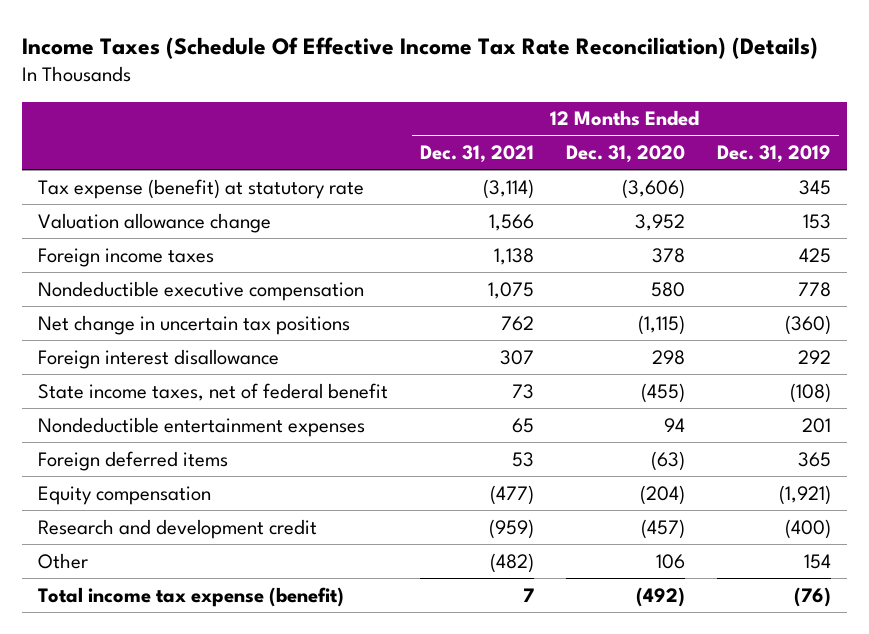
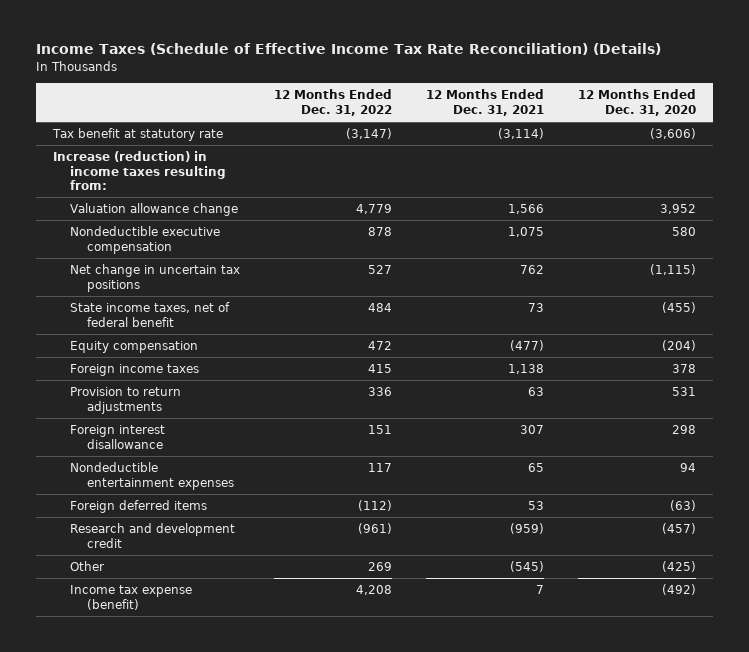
- Income Taxes (Schedule Of Effective Income Tax Rate Reconciliation) (Details)
+ Income Taxes (Schedule of Effective Income Tax Rate Reconciliation) (Details)
- | 12 Months Ended Dec. 31, 2021 | 12 Months Ended Dec. 31, 2020 | 12 Months Ended Dec. 31, 2019
+ | 12 Months Ended Dec. 31, 2022 | 12 Months Ended Dec. 31, 2021 | 12 Months Ended Dec. 31, 2020
- Tax expense (benefit) at statutory rate | (3,114) | (3,606) | 345
+ Tax benefit at statutory rate | (3,147) | (3,114) | (3,606)
+ Increase (reduction) in income taxes resulting from:
moved up: Equity compensation | 472 | (477) | (204)
moved down: Foreign income taxes | 415 | 1,138 | 378
+ Provision to return adjustments | 336 | 63 | 531
moved down: Foreign interest disallowance | 151 | 307 | 298
- Other | (482) | 106 | 154
- Total income tax expense (benefit) | 7 | (492) | (76)
+ Other | 269 | (545) | (425)
+ Income tax expense (benefit) | 4,208 | 7 | (492)

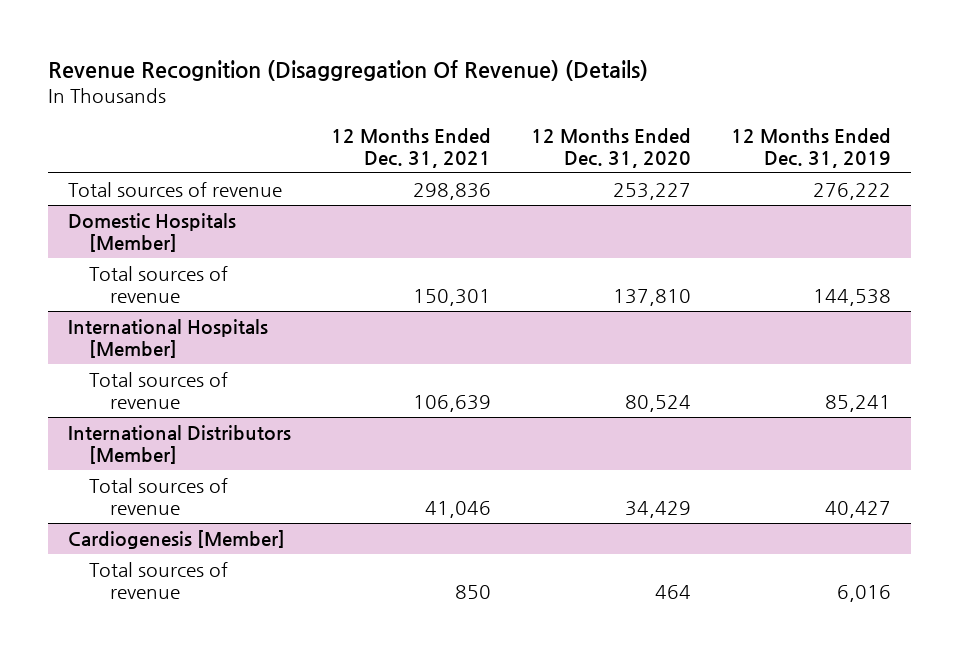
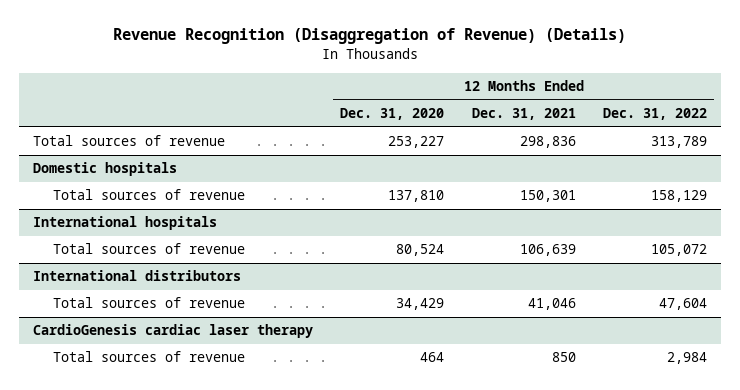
- Revenue Recognition (Disaggregation Of Revenue) (Details)
+ Revenue Recognition (Disaggregation of Revenue) (Details)
- | 12 Months Ended Dec. 31, 2021 | 12 Months Ended Dec. 31, 2020 | 12 Months Ended Dec. 31, 2019
+ | 12 Months Ended Dec. 31, 2020 | 12 Months Ended Dec. 31, 2021 | 12 Months Ended Dec. 31, 2022
- Domestic Hospitals [Member]
+ Domestic hospitals
- International Hospitals [Member]
+ International hospitals
- International Distributors [Member]
+ International distributors
- Cardiogenesis [Member]
+ CardioGenesis cardiac laser therapy

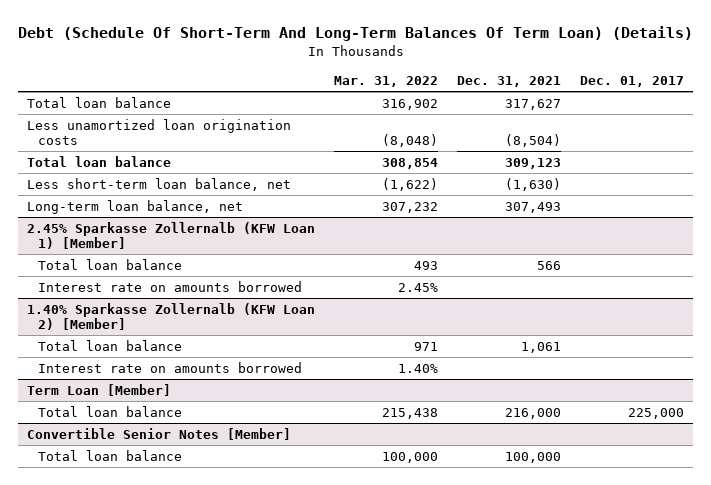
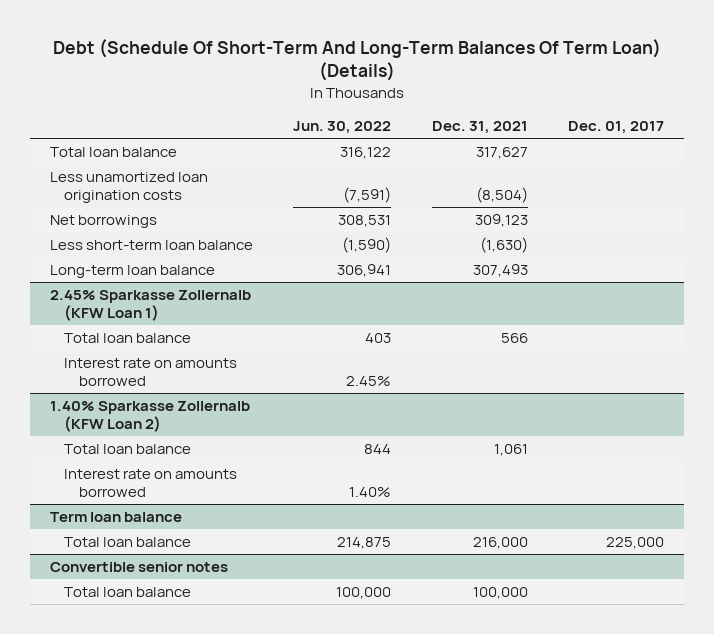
- | Mar. 31, 2022 | Dec. 31, 2021 | Dec. 01, 2017
+ | Jun. 30, 2022 | Dec. 31, 2021 | Dec. 01, 2017
- Total loan balance | 308,854 | 309,123 |
- Less short-term loan balance, net | (1,622) | (1,630) |
- Long-term loan balance, net | 307,232 | 307,493 |
- 2.45% Sparkasse Zollernalb (KFW Loan 1) [Member]
+ Net borrowings | 308,531 | 309,123 |
+ Less short-term loan balance | (1,590) | (1,630) |
+ Long-term loan balance | 306,941 | 307,493 |
+ 2.45% Sparkasse Zollernalb (KFW Loan 1)
- 1.40% Sparkasse Zollernalb (KFW Loan 2) [Member]
+ 1.40% Sparkasse Zollernalb (KFW Loan 2)
- Term Loan [Member]
+ Term loan balance
- Convertible Senior Notes [Member]
+ Convertible senior notes

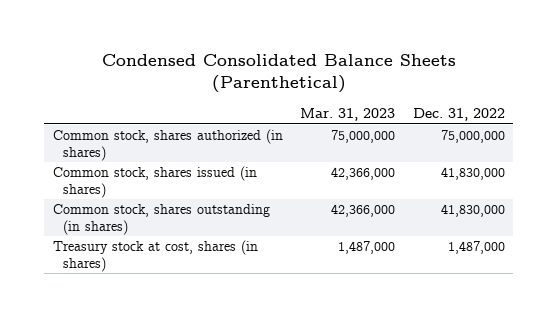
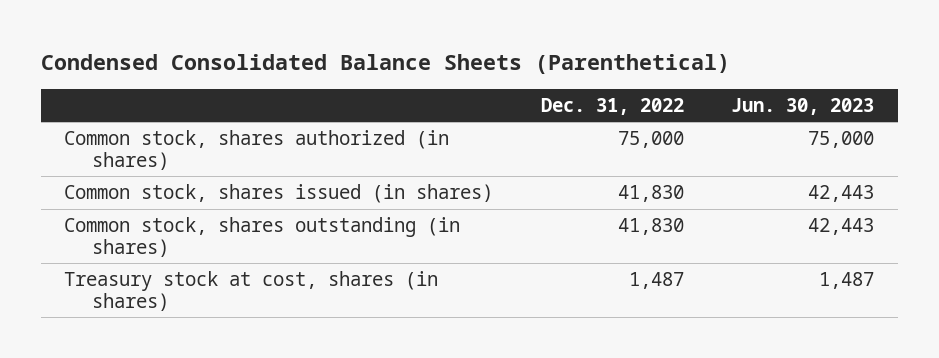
- | Mar. 31, 2023 | Dec. 31, 2022
+ | Dec. 31, 2022 | Jun. 30, 2023
- Common stock, shares authorized (in shares) | 75,000,000 | 75,000,000
- Common stock, shares issued (in shares) | 42,366,000 | 41,830,000
- Common stock, shares outstanding (in shares) | 42,366,000 | 41,830,000
- Treasury stock at cost, shares (in shares) | 1,487,000 | 1,487,000
+ Common stock, shares authorized (in shares) | 75,000 | 75,000
+ Common stock, shares issued (in shares) | 41,830 | 42,443
+ Common stock, shares outstanding (in shares) | 41,830 | 42,443
+ Treasury stock at cost, shares (in shares) | 1,487 | 1,487

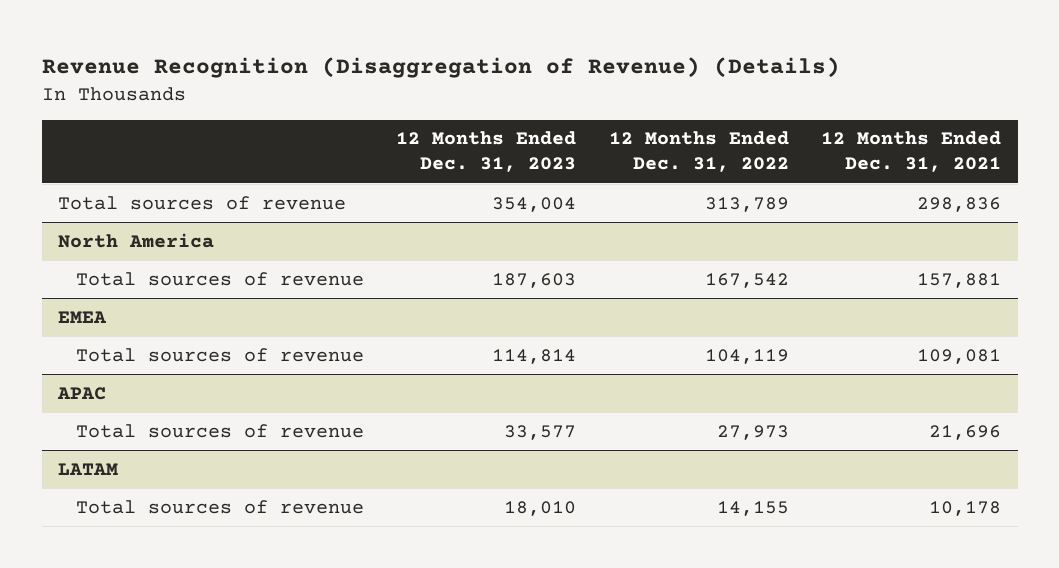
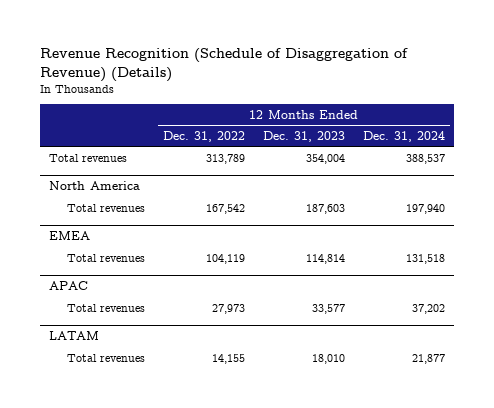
- Revenue Recognition (Disaggregation of Revenue) (Details)
+ Revenue Recognition (Schedule of Disaggregation of Revenue) (Details)
- | 12 Months Ended Dec. 31, 2023 | 12 Months Ended Dec. 31, 2022 | 12 Months Ended Dec. 31, 2021
+ | 12 Months Ended Dec. 31, 2022 | 12 Months Ended Dec. 31, 2023 | 12 Months Ended Dec. 31, 2024
- Total sources of revenue | 354,004 | 313,789 | 298,836
+ Total revenues | 313,789 | 354,004 | 388,537
@ North America
- Total sources of revenue | 187,603 | 167,542 | 157,881
+ Total revenues | 167,542 | 187,603 | 197,940
@ EMEA
- Total sources of revenue | 114,814 | 104,119 | 109,081
+ Total revenues | 104,119 | 114,814 | 131,518
@ APAC
- Total sources of revenue | 33,577 | 27,973 | 21,696
+ Total revenues | 27,973 | 33,577 | 37,202
@ LATAM
- Total sources of revenue | 18,010 | 14,155 | 10,178
+ Total revenues | 14,155 | 18,010 | 21,877

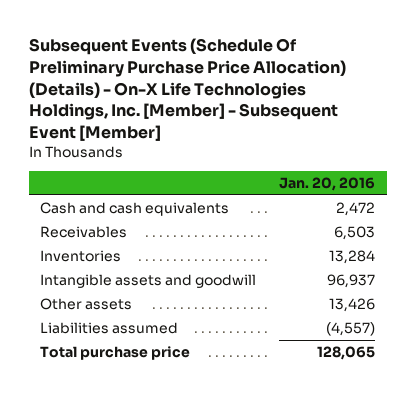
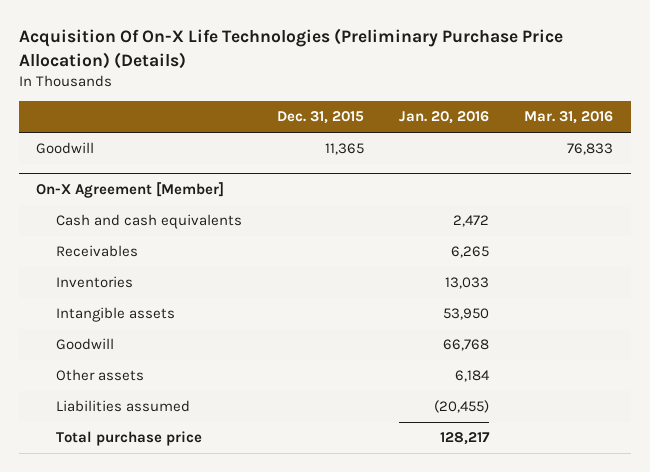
- Subsequent Events (Schedule Of Preliminary Purchase Price Allocation) (Details) - On-X Life Technologies Holdings, Inc. [Member] - Subsequent Event [Member]
+ Acquisition Of On-X Life Technologies (Preliminary Purchase Price Allocation) (Details)
- | Jan. 20, 2016
+ | Dec. 31, 2015 | Jan. 20, 2016 | Mar. 31, 2016
+ Goodwill | 11,365 | | 76,833
+ On-X Agreement [Member]
- Receivables | 6,503
- Inventories | 13,284
- Intangible assets and goodwill | 96,937
- Other assets | 13,426
- Liabilities assumed | (4,557)
- Total purchase price | 128,065
+ Receivables | | 6,265 |
+ Inventories | | 13,033 |
+ Intangible assets | | 53,950 |
+ Goodwill | | 66,768 |
+ Other assets | | 6,184 |
+ Liabilities assumed | | (20,455) |
+ Total purchase price | | 128,217 |

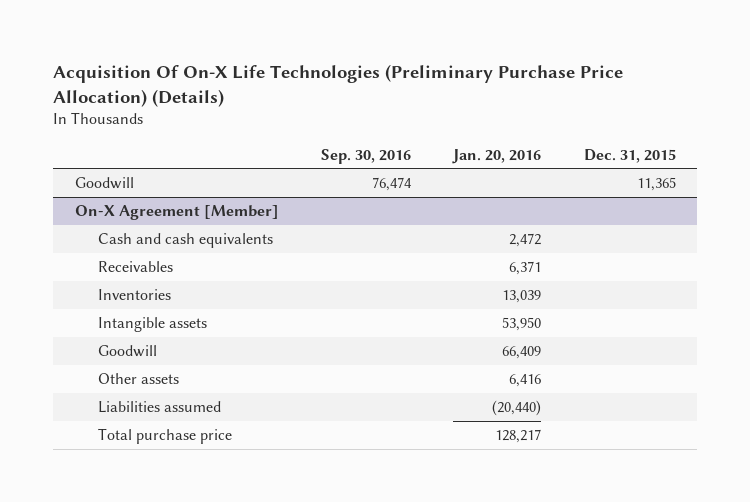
- | Dec. 31, 2015 | Jan. 20, 2016 | Mar. 31, 2016
+ | Sep. 30, 2016 | Jan. 20, 2016 | Dec. 31, 2015
@ On-X Agreement [Member]
- Receivables | | 6,265 |
- Inventories | | 13,033 |
+ Receivables | | 6,371 |
+ Inventories | | 13,039 |
- Goodwill | | 66,768 |
- Other assets | | 6,184 |
- Liabilities assumed | | (20,455) |
+ Goodwill | | 66,409 |
+ Other assets | | 6,416 |
+ Liabilities assumed | | (20,440) |

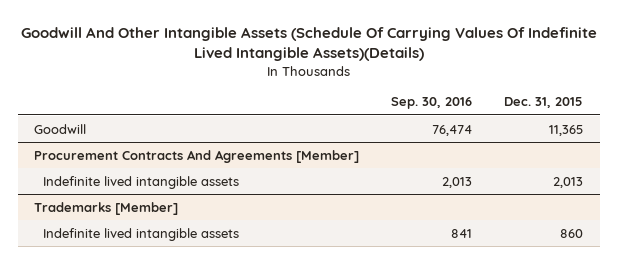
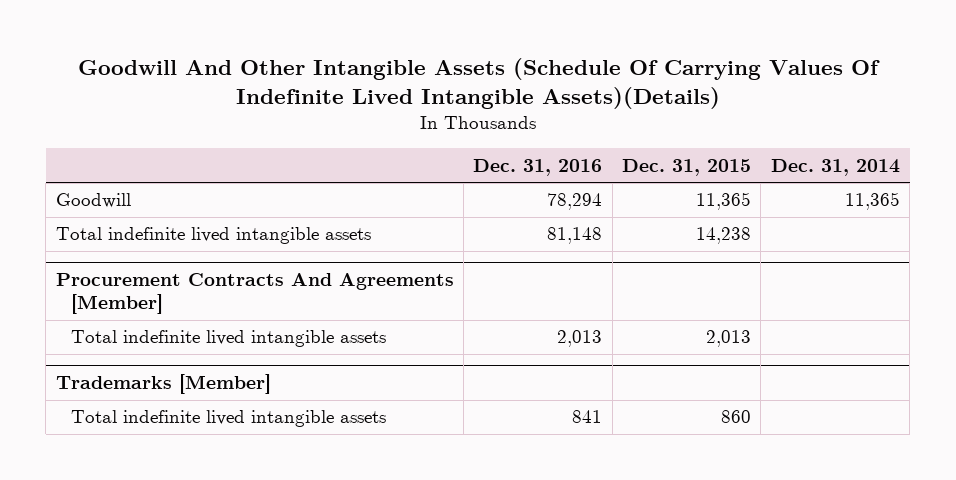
- | Sep. 30, 2016 | Dec. 31, 2015
+ | Dec. 31, 2016 | Dec. 31, 2015 | Dec. 31, 2014
+ Total indefinite lived intangible assets | 81,148 | 14,238 |
@ Procurement Contracts And Agreements [Member]
- Indefinite lived intangible assets | 2,013 | 2,013
+ Total indefinite lived intangible assets | 2,013 | 2,013 |
@ Trademarks [Member]
- Indefinite lived intangible assets | 841 | 860
+ Total indefinite lived intangible assets | 841 | 860 |

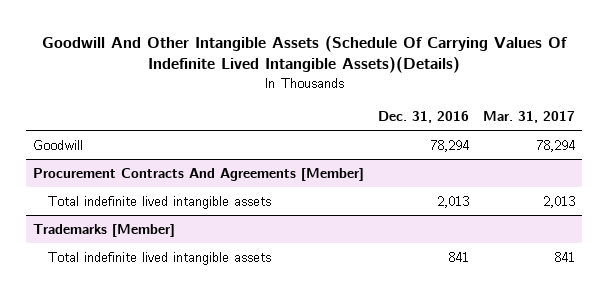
- | Dec. 31, 2016 | Dec. 31, 2015 | Dec. 31, 2014
+ | Dec. 31, 2016 | Mar. 31, 2017
- Total indefinite lived intangible assets | 81,148 | 14,238 |

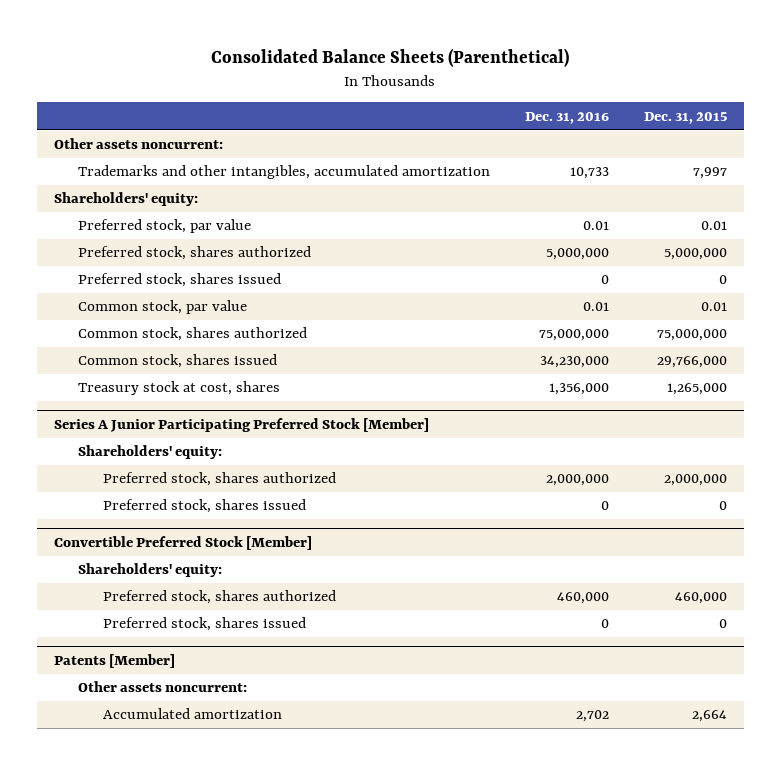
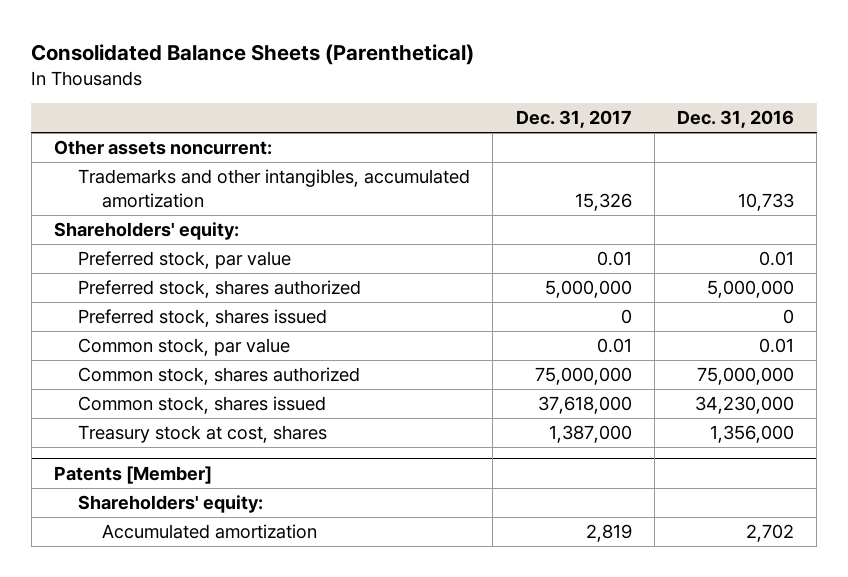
- | Dec. 31, 2016 | Dec. 31, 2015
+ | Dec. 31, 2017 | Dec. 31, 2016
- Series A Junior Participating Preferred Stock [Member]
- Shareholders' equity:
- Preferred stock, shares authorized | 2,000,000 | 2,000,000
- Preferred stock, shares issued | 0 | 0
- Convertible Preferred Stock [Member]
- Shareholders' equity:
- Preferred stock, shares authorized | 460,000 | 460,000
- Preferred stock, shares issued | 0 | 0
@ Patents [Member]
- Other assets noncurrent:
+ Shareholders' equity:

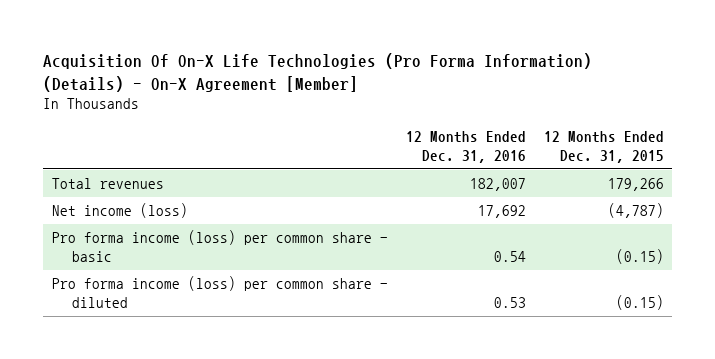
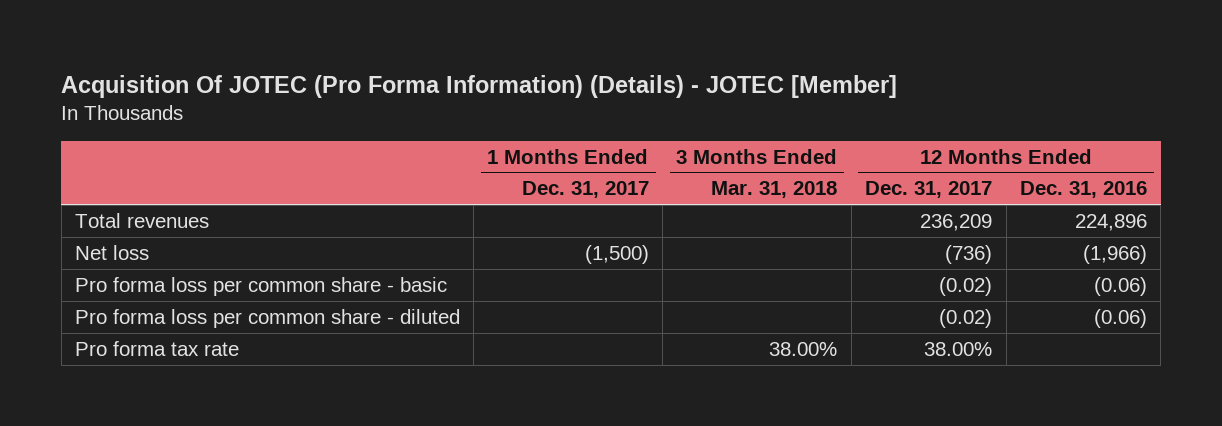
- Acquisition Of On-X Life Technologies (Pro Forma Information) (Details) - On-X Agreement [Member]
+ Acquisition Of JOTEC (Pro Forma Information) (Details) - JOTEC [Member]
- | 12 Months Ended Dec. 31, 2016 | 12 Months Ended Dec. 31, 2015
+ | 1 Months Ended Dec. 31, 2017 | 3 Months Ended Mar. 31, 2018 | 12 Months Ended Dec. 31, 2017 | 12 Months Ended Dec. 31, 2016
- Total revenues | 182,007 | 179,266
- Net income (loss) | 17,692 | (4,787)
- Pro forma income (loss) per common share - basic | 0.54 | (0.15)
- Pro forma income (loss) per common share - diluted | 0.53 | (0.15)
+ Total revenues | | | 236,209 | 224,896
+ Net loss | (1,500) | | (736) | (1,966)
+ Pro forma loss per common share - basic | | | (0.02) | (0.06)
+ Pro forma loss per common share - diluted | | | (0.02) | (0.06)
+ Pro forma tax rate | | 38.00% | 38.00% |

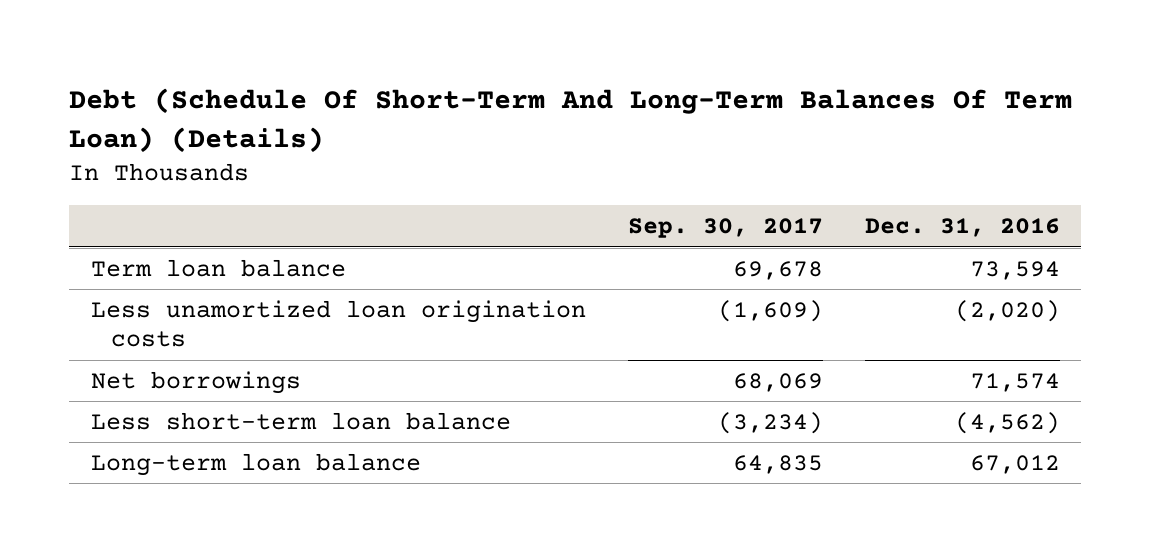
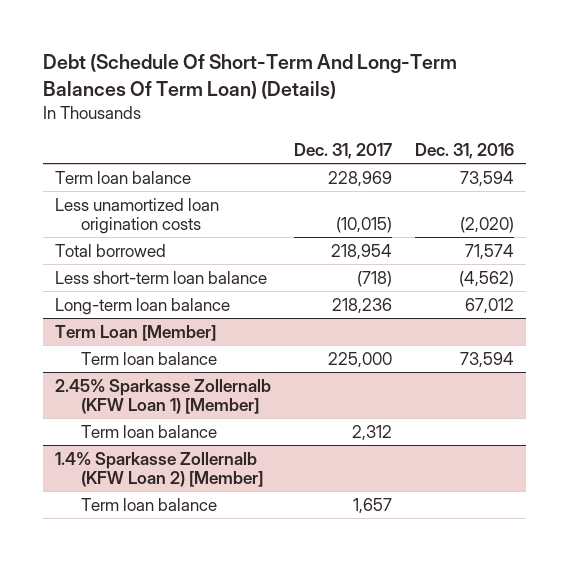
- | Sep. 30, 2017 | Dec. 31, 2016
+ | Dec. 31, 2017 | Dec. 31, 2016
- Net borrowings | 68,069 | 71,574
+ Total borrowed | 218,954 | 71,574
+ Term Loan [Member]
+ Term loan balance | 225,000 | 73,594
+ 2.45% Sparkasse Zollernalb (KFW Loan 1) [Member]
+ Term loan balance | 2,312 |
+ 1.4% Sparkasse Zollernalb (KFW Loan 2) [Member]
+ Term loan balance | 1,657 |

